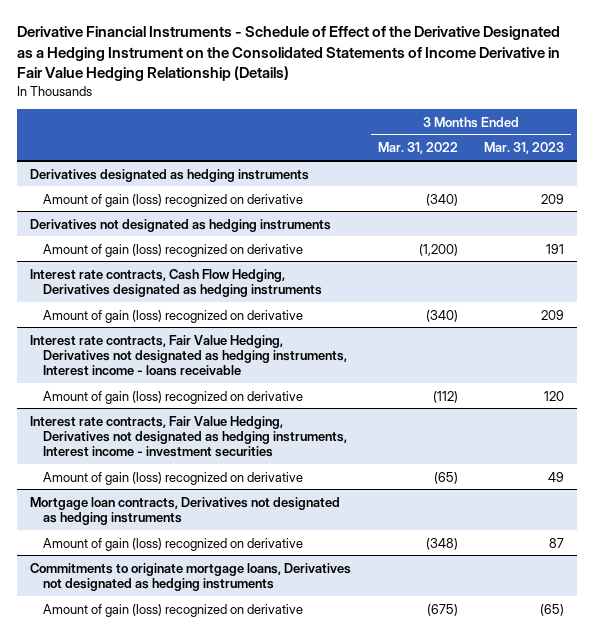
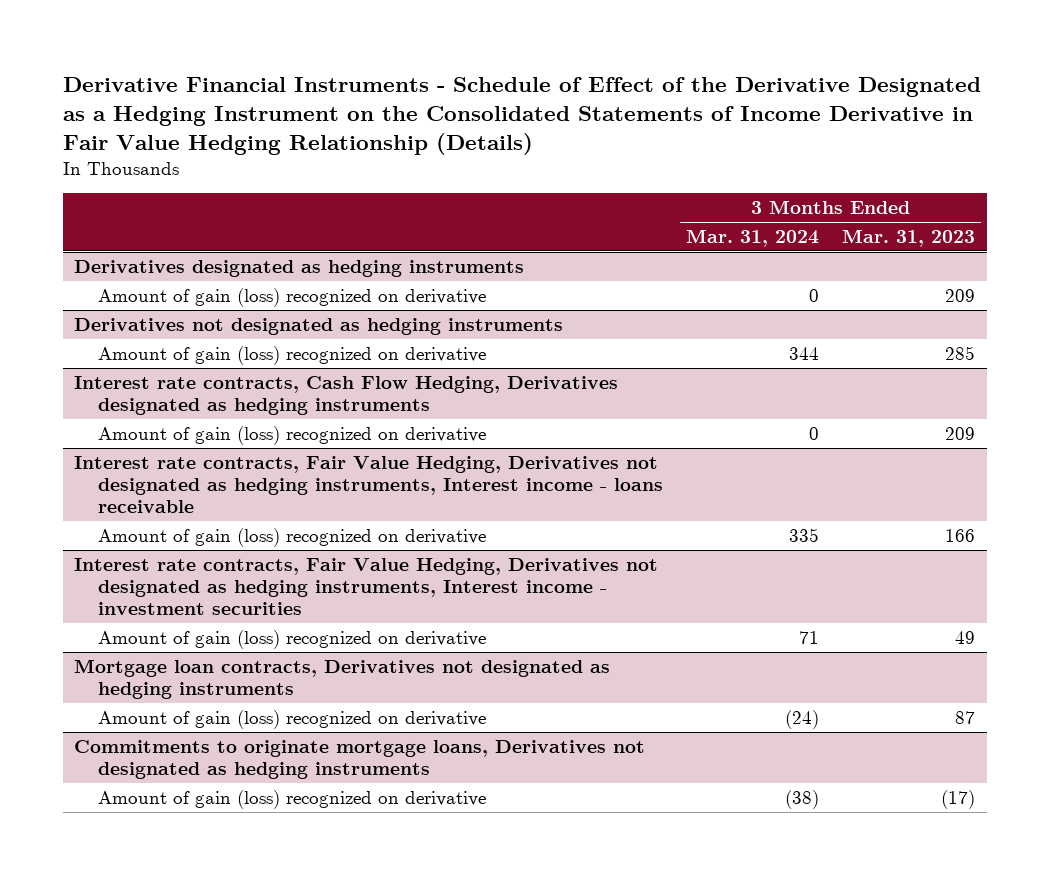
- | 3 Months Ended Mar. 31, 2022 | 3 Months Ended Mar. 31, 2023
+ | 3 Months Ended Mar. 31, 2024 | 3 Months Ended Mar. 31, 2023
@ Derivatives not designated as hedging instruments
- Amount of gain (loss) recognized on derivative | (1,200) | 191
+ Amount of gain (loss) recognized on derivative | 344 | 285
@ Interest rate contracts, Fair Value Hedging, Derivatives not designated as hedging instruments, Interest income - loans receivable
- Amount of gain (loss) recognized on derivative | (112) | 120
+ Amount of gain (loss) recognized on derivative | 335 | 166
@ Commitments to originate mortgage loans, Derivatives not designated as hedging instruments
- Amount of gain (loss) recognized on derivative | (675) | (65)
+ Amount of gain (loss) recognized on derivative | (38) | (17)

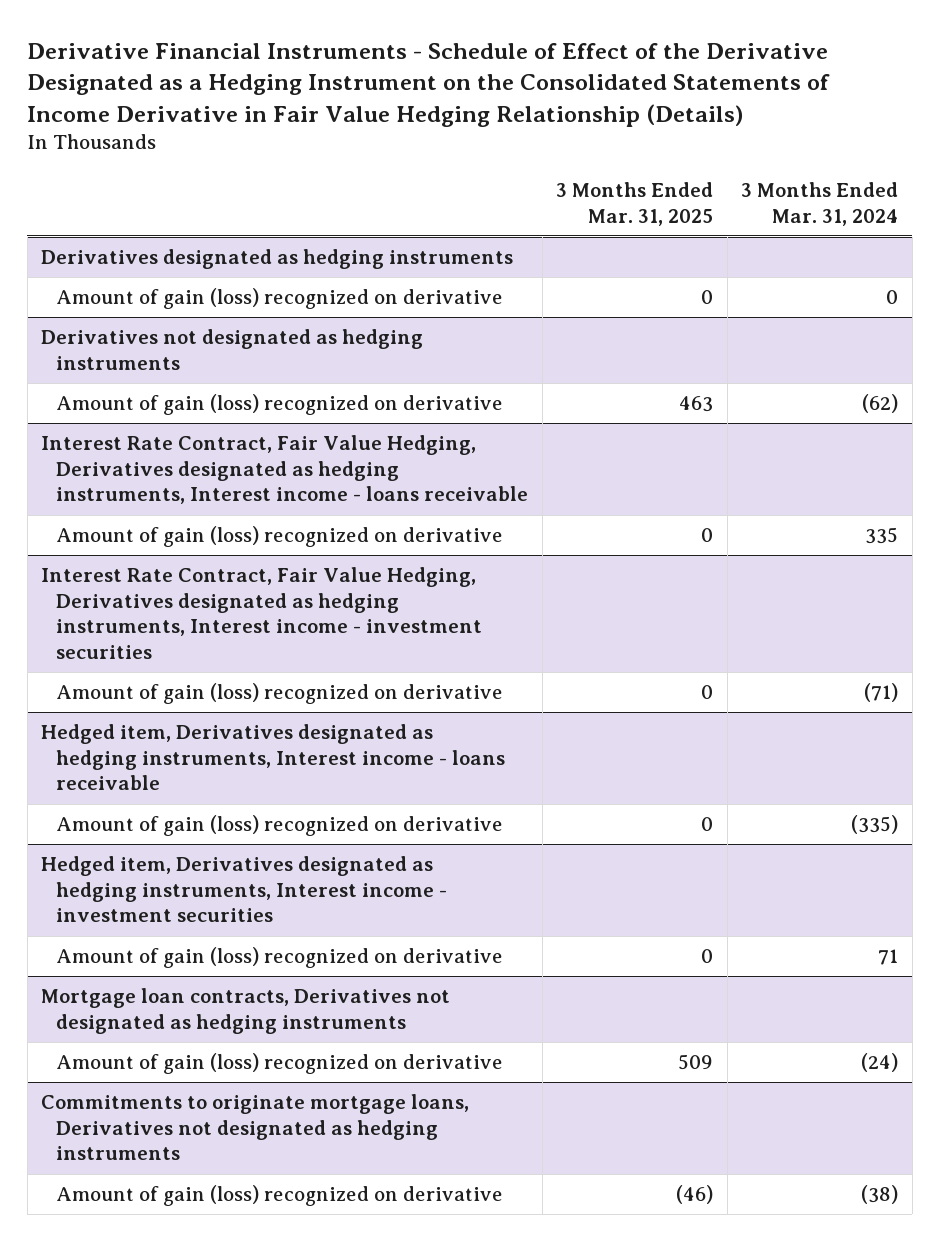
- | 3 Months Ended Mar. 31, 2024 | 3 Months Ended Mar. 31, 2023
+ | 3 Months Ended Mar. 31, 2025 | 3 Months Ended Mar. 31, 2024
@ Derivatives not designated as hedging instruments
- Amount of gain (loss) recognized on derivative | 344 | 285
- Interest rate contracts, Cash Flow Hedging, Derivatives designated as hedging instruments
- Amount of gain (loss) recognized on derivative | 0 | 209
- Interest rate contracts, Fair Value Hedging, Derivatives not designated as hedging instruments, Interest income - loans receivable
@ Derivatives not designated as hedging instruments
+ Amount of gain (loss) recognized on derivative | 463 | (62)
+ Interest Rate Contract, Fair Value Hedging, Derivatives designated as hedging instruments, Interest income - loans receivable
- Interest rate contracts, Fair Value Hedging, Derivatives not designated as hedging instruments, Interest income - investment securities
+ Interest Rate Contract, Fair Value Hedging, Derivatives designated as hedging instruments, Interest income - investment securities
+ Amount of gain (loss) recognized on derivative | 0 | (71)
+ Hedged item, Derivatives designated as hedging instruments, Interest income - loans receivable
+ Amount of gain (loss) recognized on derivative | 0 | (335)
+ Hedged item, Derivatives designated as hedging instruments, Interest income - investment securities

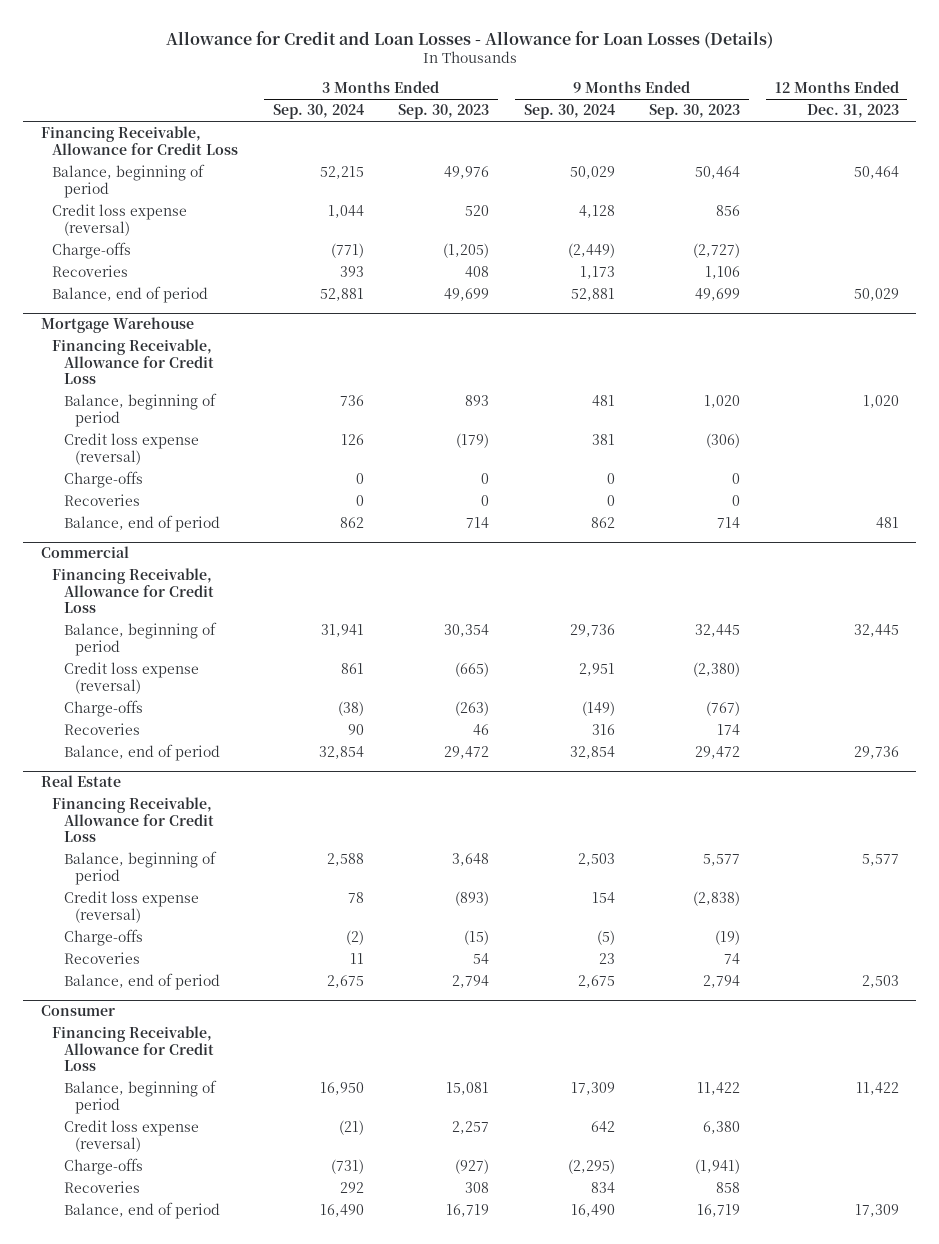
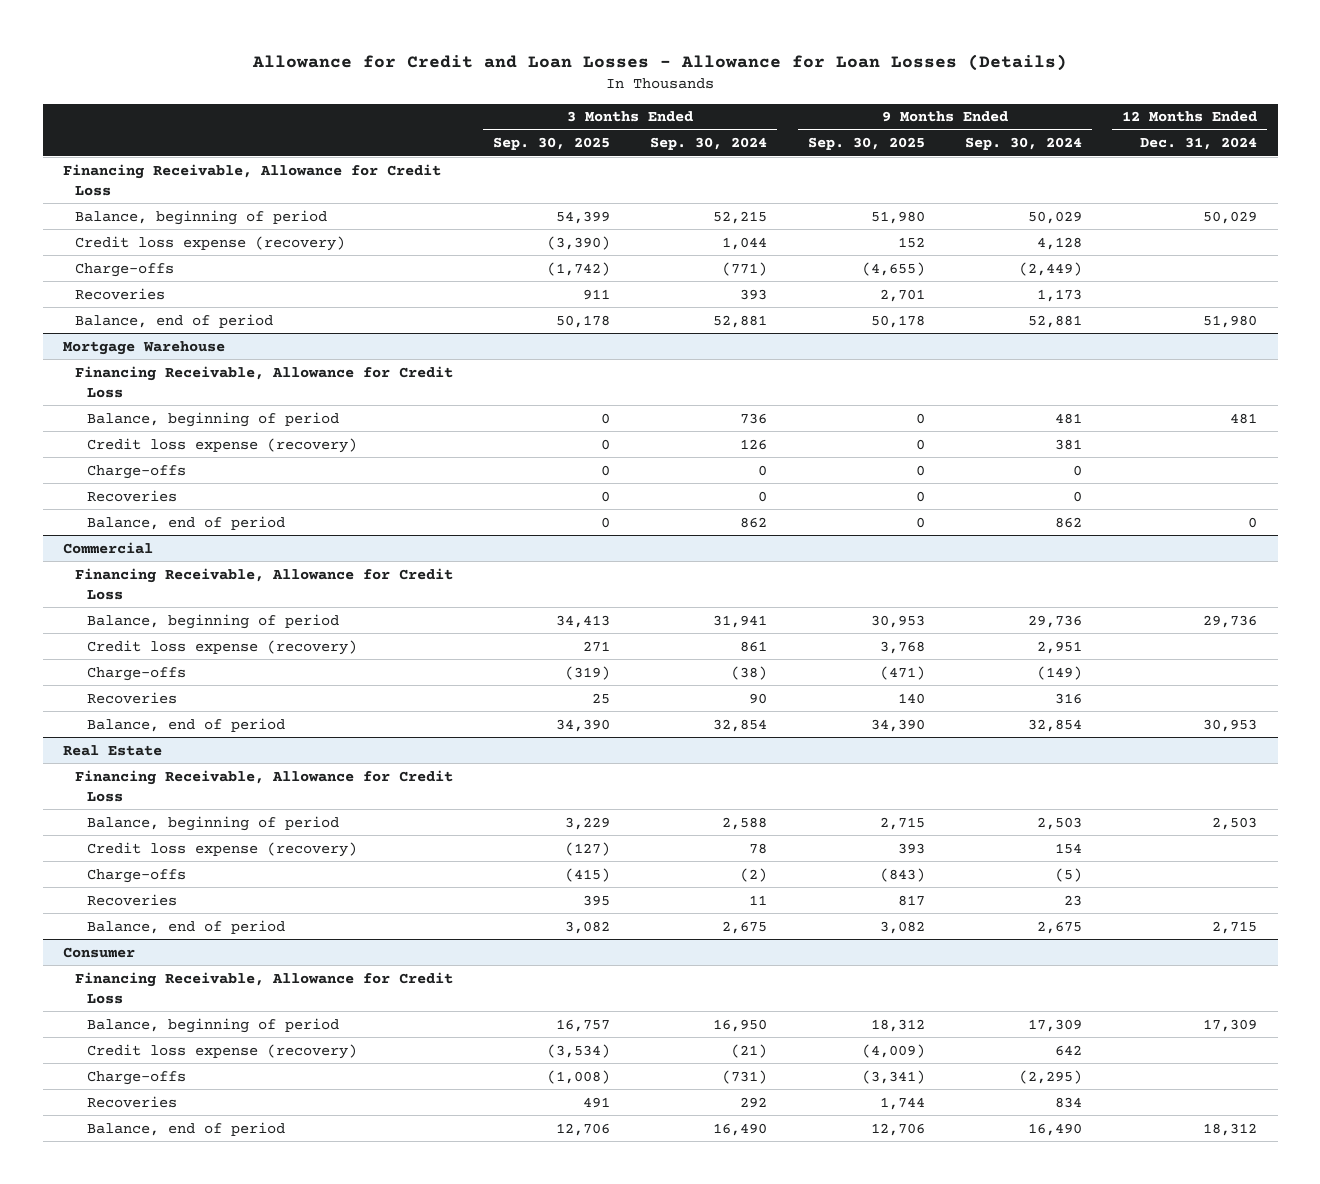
- | 3 Months Ended Sep. 30, 2024 | 3 Months Ended Sep. 30, 2023 | 9 Months Ended Sep. 30, 2024 | 9 Months Ended Sep. 30, 2023 | 12 Months Ended Dec. 31, 2023
+ | 3 Months Ended Sep. 30, 2025 | 3 Months Ended Sep. 30, 2024 | 9 Months Ended Sep. 30, 2025 | 9 Months Ended Sep. 30, 2024 | 12 Months Ended Dec. 31, 2024
- Credit loss expense (reversal) | 1,044 | 520 | 4,128 | 856 |
+ Credit loss expense (recovery) | (3,390) | 1,044 | 152 | 4,128 |
@ Mortgage Warehouse
- Credit loss expense (reversal) | 126 | (179) | 381 | (306) |
+ Credit loss expense (recovery) | 0 | 126 | 0 | 381 |
@ Commercial
- Credit loss expense (reversal) | 861 | (665) | 2,951 | (2,380) |
+ Credit loss expense (recovery) | 271 | 861 | 3,768 | 2,951 |
@ Real Estate
- Credit loss expense (reversal) | 78 | (893) | 154 | (2,838) |
+ Credit loss expense (recovery) | (127) | 78 | 393 | 154 |
@ Consumer
- Credit loss expense (reversal) | (21) | 2,257 | 642 | 6,380 |
+ Credit loss expense (recovery) | (3,534) | (21) | (4,009) | 642 |

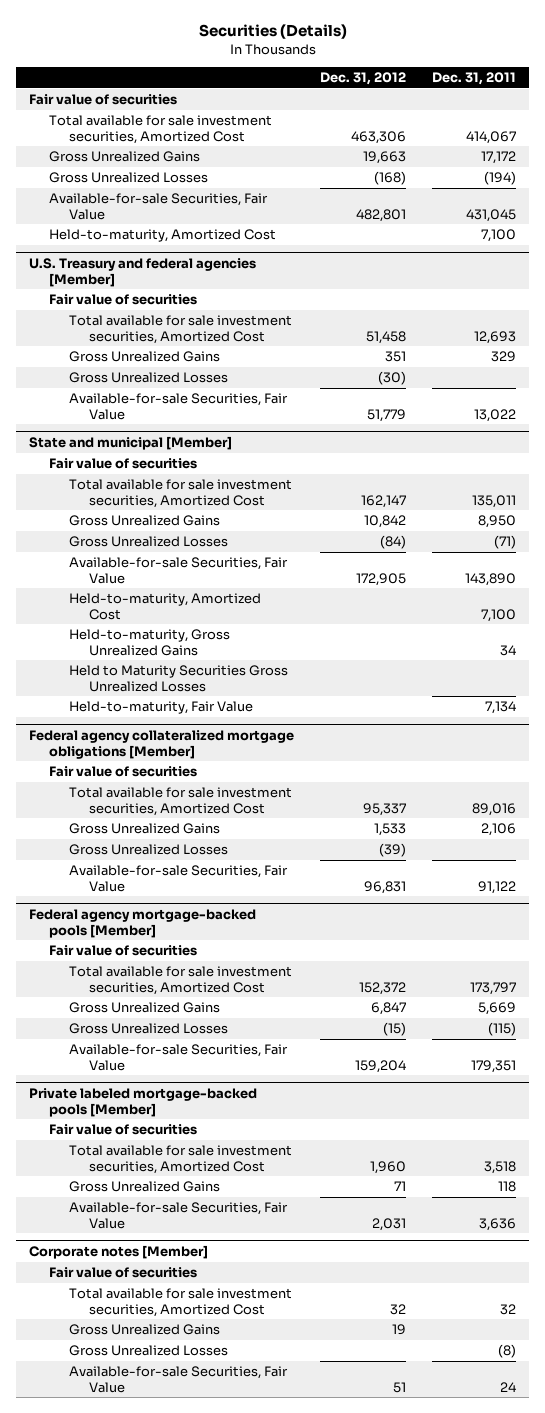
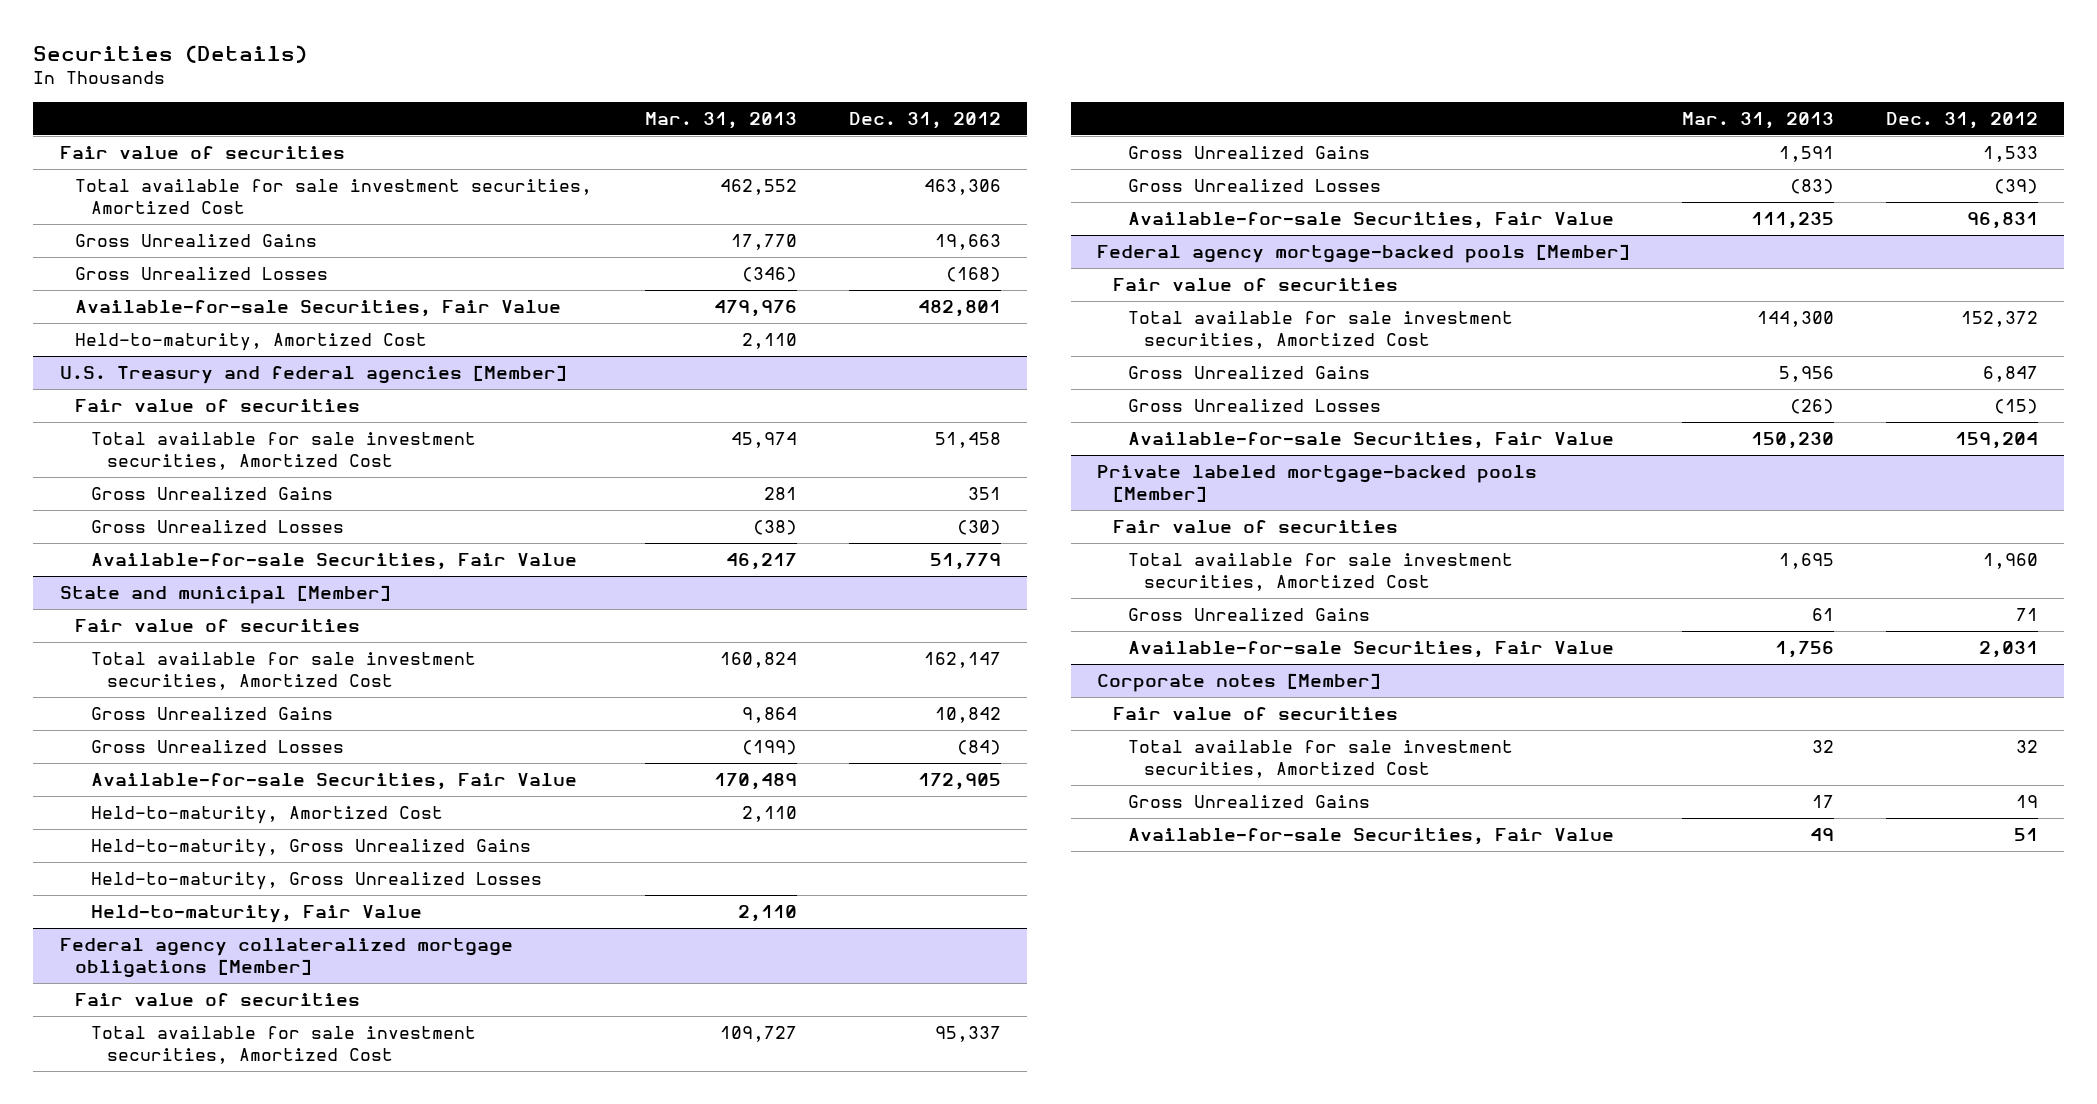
- | Dec. 31, 2012 | Dec. 31, 2011
+ | Mar. 31, 2013 | Dec. 31, 2012
@ State and municipal [Member]
- Held to Maturity Securities Gross Unrealized Losses
+ Held-to-maturity, Gross Unrealized Losses
@ Corporate notes [Member]
- Gross Unrealized Losses | | (8)

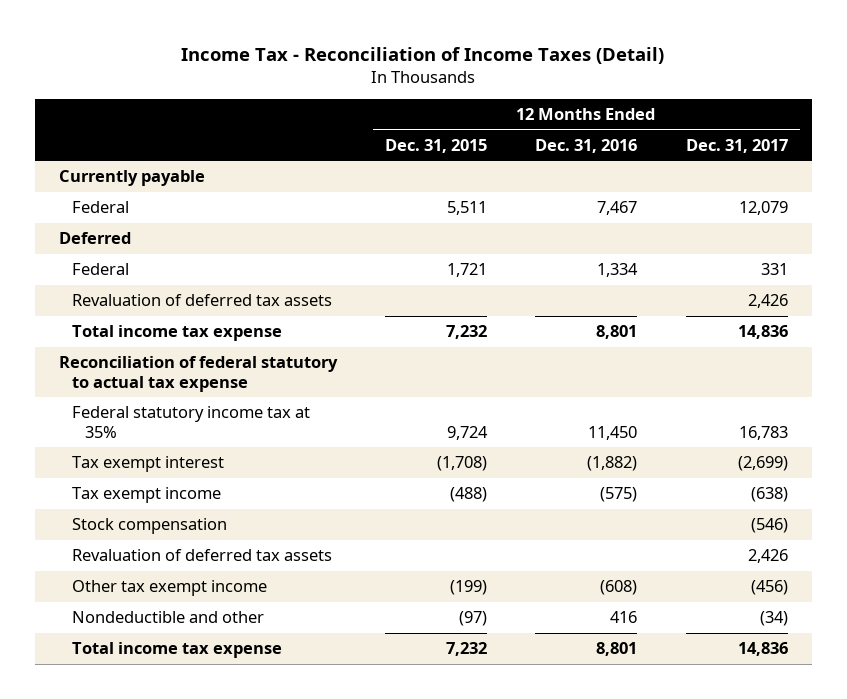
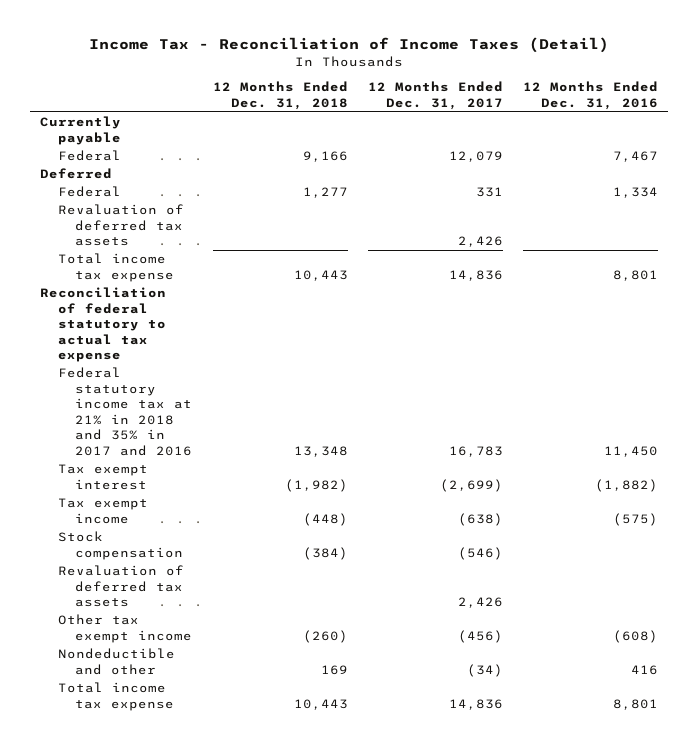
- | 12 Months Ended Dec. 31, 2015 | 12 Months Ended Dec. 31, 2016 | 12 Months Ended Dec. 31, 2017
+ | 12 Months Ended Dec. 31, 2018 | 12 Months Ended Dec. 31, 2017 | 12 Months Ended Dec. 31, 2016
- Federal statutory income tax at 35% | 9,724 | 11,450 | 16,783
+ Federal statutory income tax at 21% in 2018 and 35% in 2017 and 2016 | 13,348 | 16,783 | 11,450

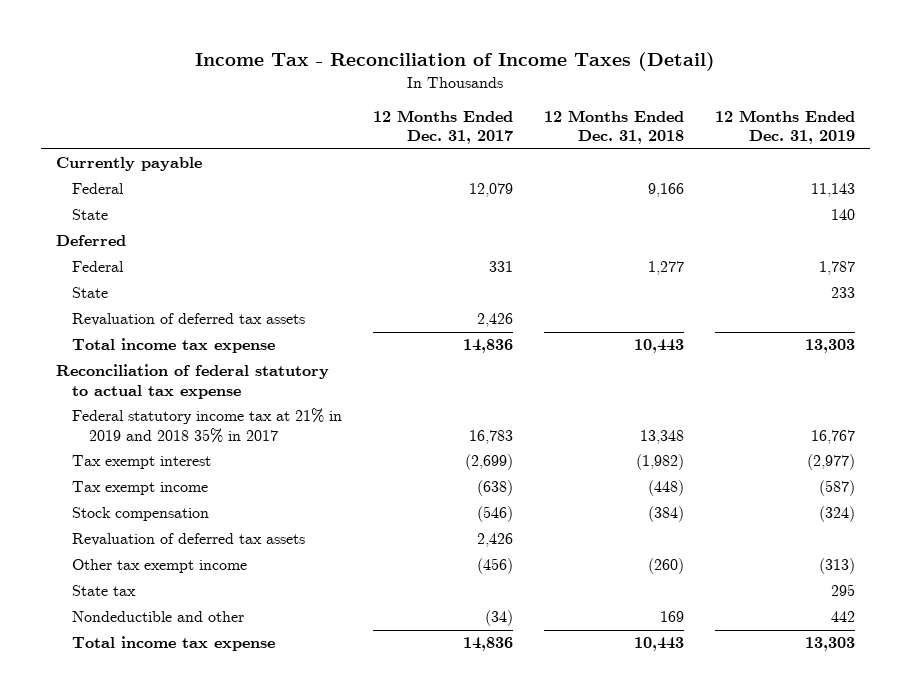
- | 12 Months Ended Dec. 31, 2018 | 12 Months Ended Dec. 31, 2017 | 12 Months Ended Dec. 31, 2016
+ | 12 Months Ended Dec. 31, 2017 | 12 Months Ended Dec. 31, 2018 | 12 Months Ended Dec. 31, 2019
+ State | | | 140
+ State | | | 233
- Federal statutory income tax at 21% in 2018 and 35% in 2017 and 2016 | 13,348 | 16,783 | 11,450
+ Federal statutory income tax at 21% in 2019 and 2018 35% in 2017 | 16,783 | 13,348 | 16,767
+ State tax | | | 295

